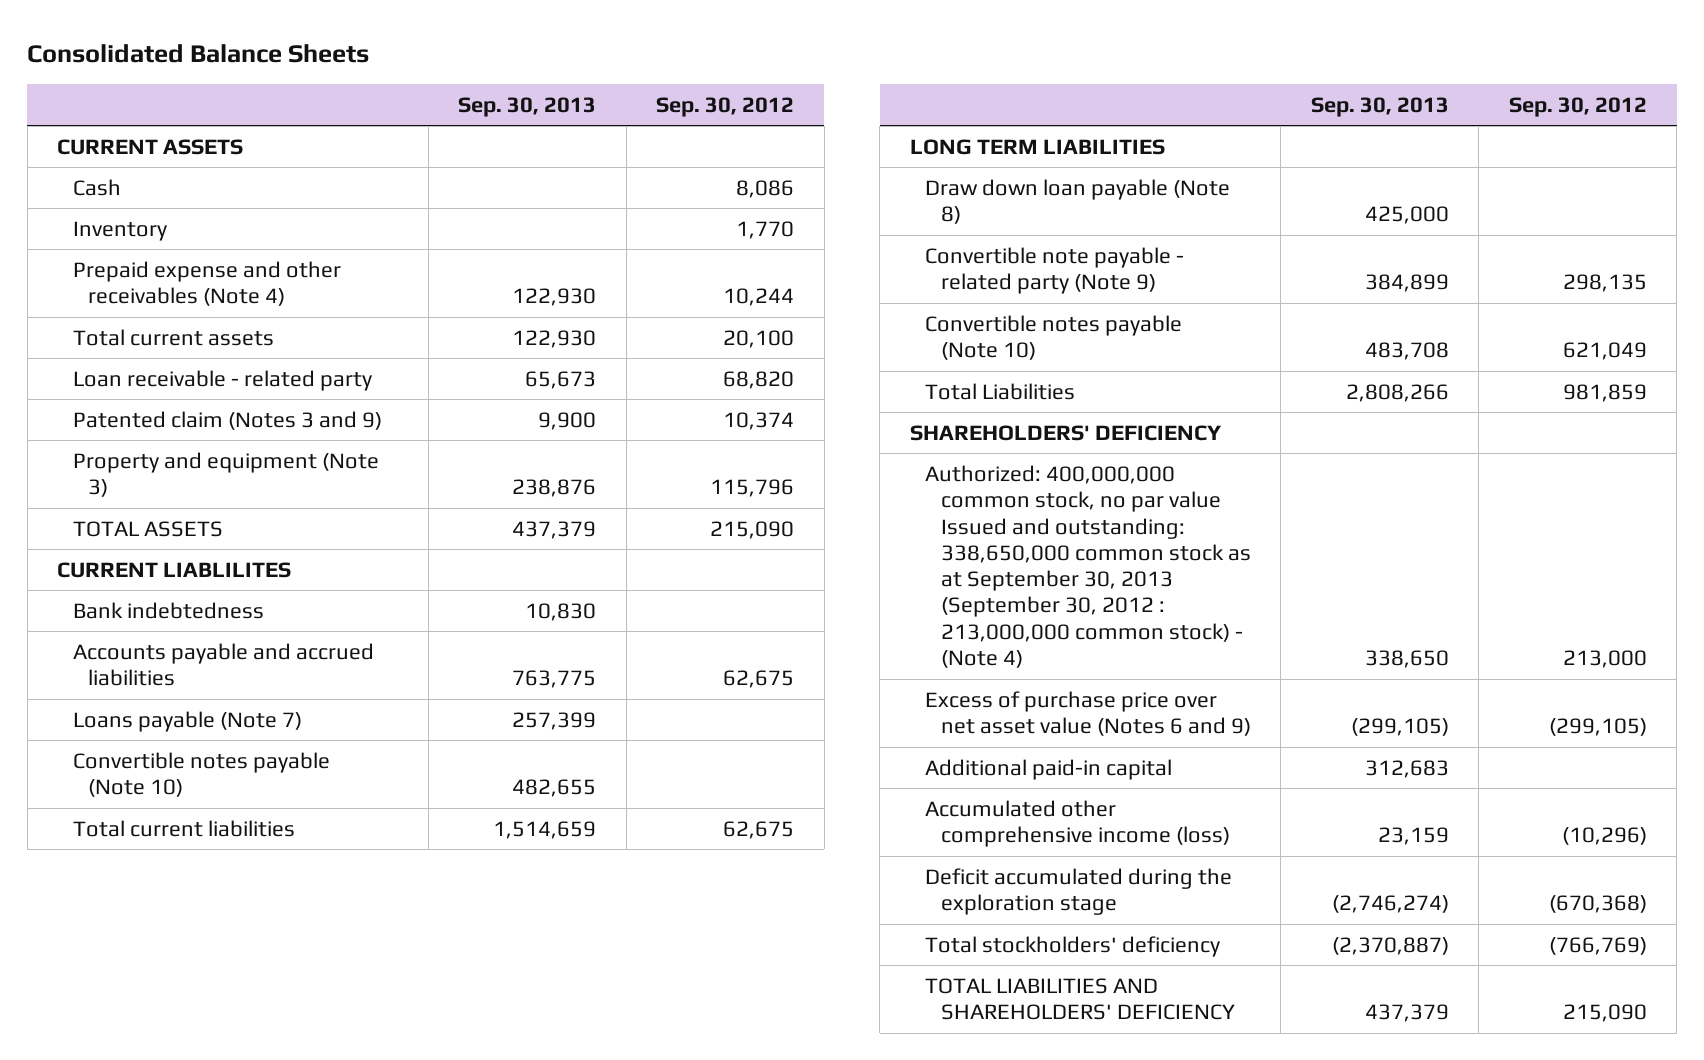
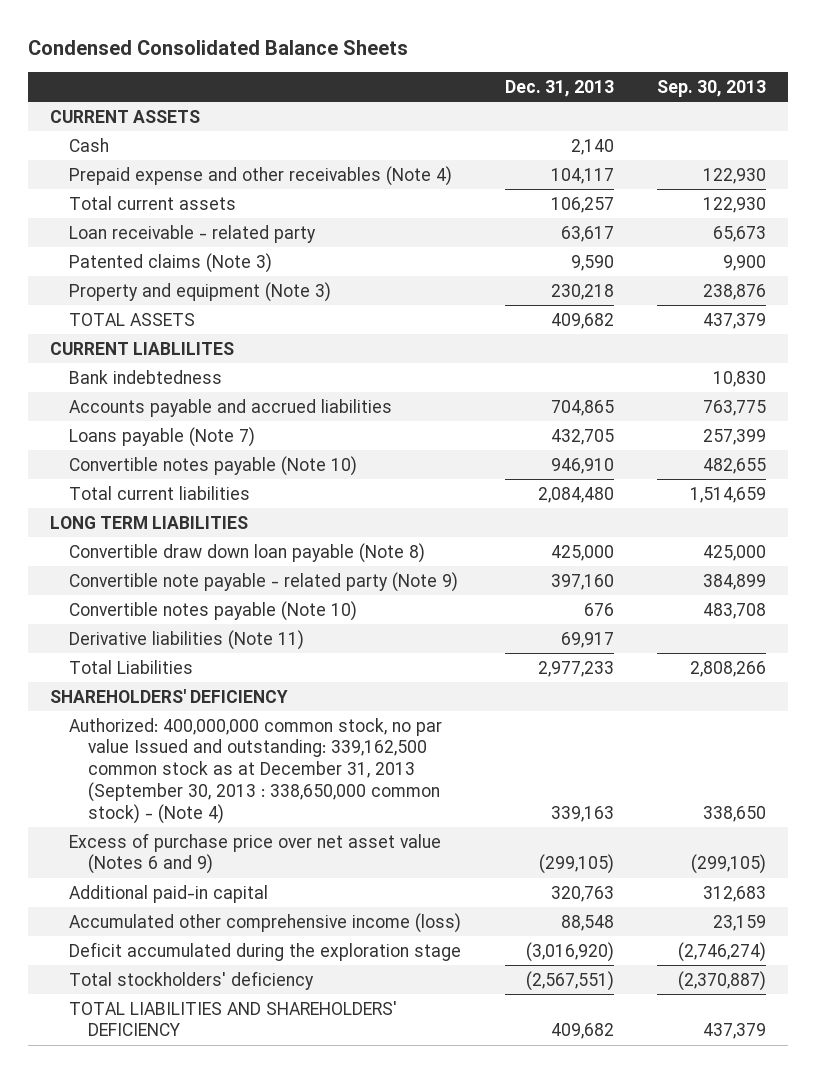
- Consolidated Balance Sheets
+ Condensed Consolidated Balance Sheets
- | Sep. 30, 2013 | Sep. 30, 2012
+ | Dec. 31, 2013 | Sep. 30, 2013
- Inventory | | 1,770
- Patented claim (Notes 3 and 9) | 9,900 | 10,374
+ Patented claims (Note 3) | 9,590 | 9,900
- Draw down loan payable (Note 8) | 425,000 |
+ Convertible draw down loan payable (Note 8) | 425,000 | 425,000
+ Derivative liabilities (Note 11) | 69,917 |
- Authorized: 400,000,000 common stock, no par value Issued and outstanding: 338,650,000 common stock as at September 30, 2013 (September 30, 2012 : 213,000,000 common stock) - (Note 4) | 338,650 | 213,000
+ Authorized: 400,000,000 common stock, no par value Issued and outstanding: 339,162,500 common stock as at December 31, 2013 (September 30, 2013 : 338,650,000 common stock) - (Note 4) | 339,163 | 338,650

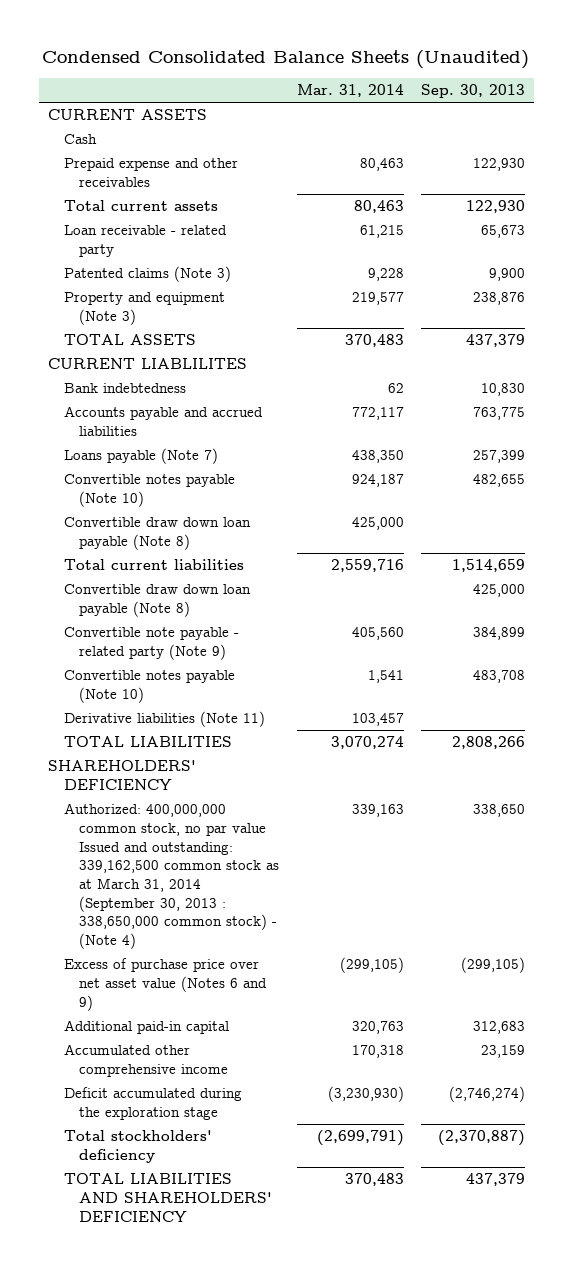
- Condensed Consolidated Balance Sheets
+ Condensed Consolidated Balance Sheets (Unaudited)
- | Dec. 31, 2013 | Sep. 30, 2013
+ | Mar. 31, 2014 | Sep. 30, 2013
- Prepaid expense and other receivables (Note 4) | 104,117 | 122,930
+ Prepaid expense and other receivables | 80,463 | 122,930
+ Convertible draw down loan payable (Note 8) | 425,000 |
- LONG TERM LIABILITIES
- Total Liabilities | 2,977,233 | 2,808,266
+ TOTAL LIABILITIES | 3,070,274 | 2,808,266
- Authorized: 400,000,000 common stock, no par value Issued and outstanding: 339,162,500 common stock as at December 31, 2013 (September 30, 2013 : 338,650,000 common stock) - (Note 4) | 339,163 | 338,650
+ Authorized: 400,000,000 common stock, no par value Issued and outstanding: 339,162,500 common stock as at March 31, 2014 (September 30, 2013 : 338,650,000 common stock) - (Note 4) | 339,163 | 338,650
- Accumulated other comprehensive income (loss) | 88,548 | 23,159
+ Accumulated other comprehensive income | 170,318 | 23,159

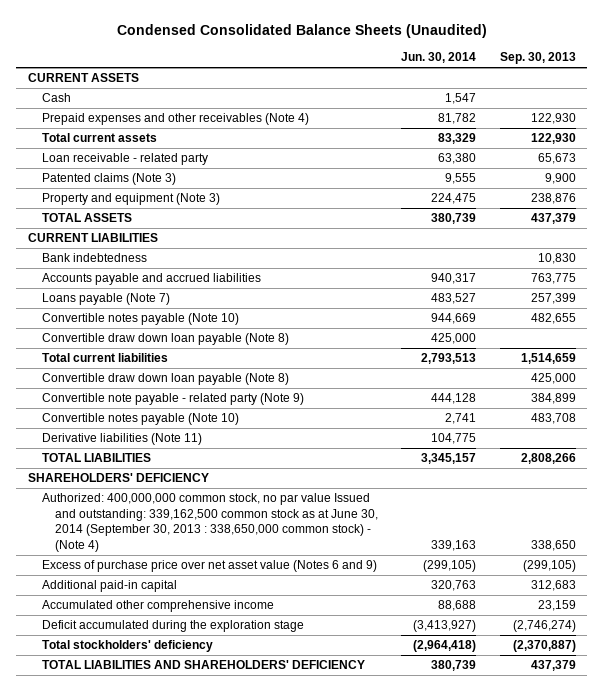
- | Mar. 31, 2014 | Sep. 30, 2013
+ | Jun. 30, 2014 | Sep. 30, 2013
- Prepaid expense and other receivables | 80,463 | 122,930
+ Prepaid expenses and other receivables (Note 4) | 81,782 | 122,930
- CURRENT LIABLILITES
+ CURRENT LIABILITIES
- Authorized: 400,000,000 common stock, no par value Issued and outstanding: 339,162,500 common stock as at March 31, 2014 (September 30, 2013 : 338,650,000 common stock) - (Note 4) | 339,163 | 338,650
+ Authorized: 400,000,000 common stock, no par value Issued and outstanding: 339,162,500 common stock as at June 30, 2014 (September 30, 2013 : 338,650,000 common stock) - (Note 4) | 339,163 | 338,650

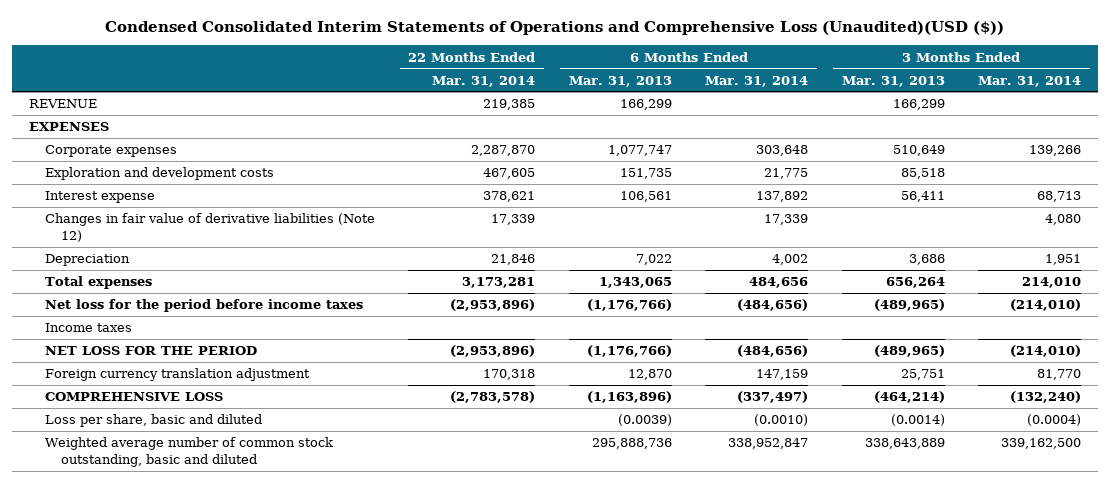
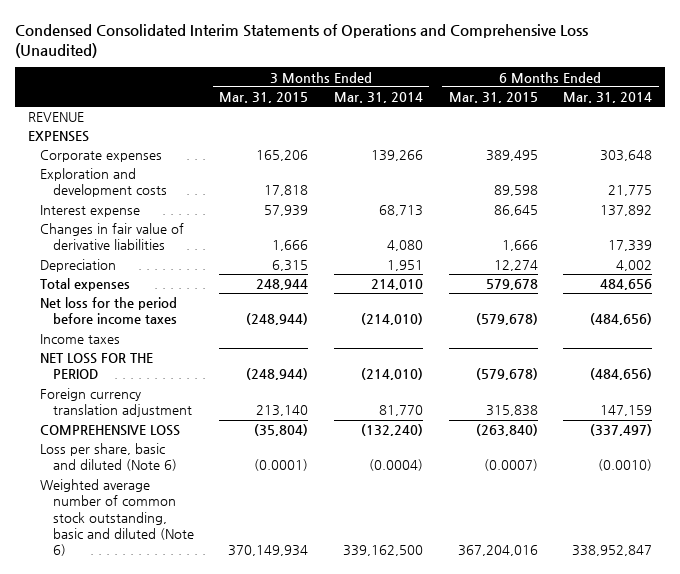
- Condensed Consolidated Interim Statements of Operations and Comprehensive Loss (Unaudited)(USD ($))
+ Condensed Consolidated Interim Statements of Operations and Comprehensive Loss (Unaudited)
- | 22 Months Ended Mar. 31, 2014 | 6 Months Ended Mar. 31, 2013 | 6 Months Ended Mar. 31, 2014 | 3 Months Ended Mar. 31, 2013 | 3 Months Ended Mar. 31, 2014
+ | 3 Months Ended Mar. 31, 2015 | 3 Months Ended Mar. 31, 2014 | 6 Months Ended Mar. 31, 2015 | 6 Months Ended Mar. 31, 2014
- Changes in fair value of derivative liabilities (Note 12) | 17,339 | | 17,339 | | 4,080
+ Changes in fair value of derivative liabilities | 1,666 | 4,080 | 1,666 | 17,339
- Loss per share, basic and diluted | | (0.0039) | (0.0010) | (0.0014) | (0.0004)
- Weighted average number of common stock outstanding, basic and diluted | | 295,888,736 | 338,952,847 | 338,643,889 | 339,162,500
+ Loss per share, basic and diluted (Note 6) | (0.0001) | (0.0004) | (0.0007) | (0.0010)
+ Weighted average number of common stock outstanding, basic and diluted (Note 6) | 370,149,934 | 339,162,500 | 367,204,016 | 338,952,847

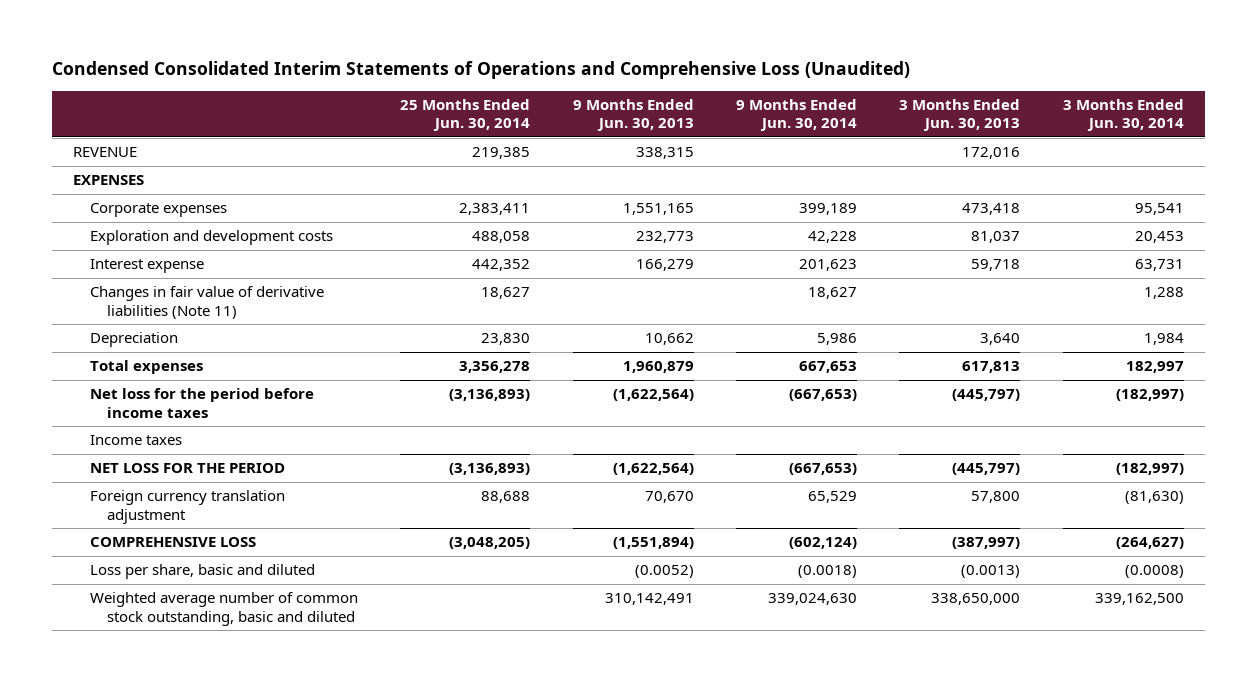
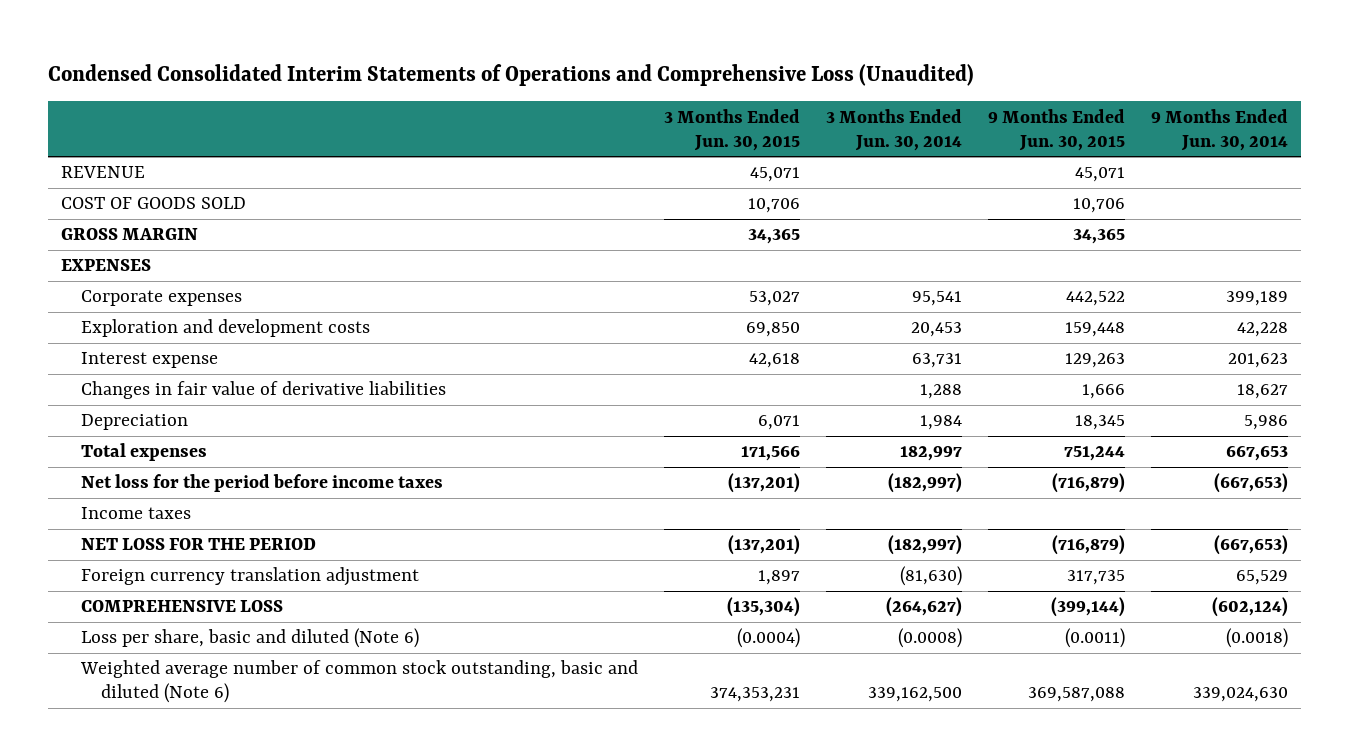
- | 25 Months Ended Jun. 30, 2014 | 9 Months Ended Jun. 30, 2013 | 9 Months Ended Jun. 30, 2014 | 3 Months Ended Jun. 30, 2013 | 3 Months Ended Jun. 30, 2014
+ | 3 Months Ended Jun. 30, 2015 | 3 Months Ended Jun. 30, 2014 | 9 Months Ended Jun. 30, 2015 | 9 Months Ended Jun. 30, 2014
+ COST OF GOODS SOLD | 10,706 | | 10,706 |
+ GROSS MARGIN | 34,365 | | 34,365 |
- Changes in fair value of derivative liabilities (Note 11) | 18,627 | | 18,627 | | 1,288
+ Changes in fair value of derivative liabilities | | 1,288 | 1,666 | 18,627
- Loss per share, basic and diluted | | (0.0052) | (0.0018) | (0.0013) | (0.0008)
- Weighted average number of common stock outstanding, basic and diluted | | 310,142,491 | 339,024,630 | 338,650,000 | 339,162,500
+ Loss per share, basic and diluted (Note 6) | (0.0004) | (0.0008) | (0.0011) | (0.0018)
+ Weighted average number of common stock outstanding, basic and diluted (Note 6) | 374,353,231 | 339,162,500 | 369,587,088 | 339,024,630

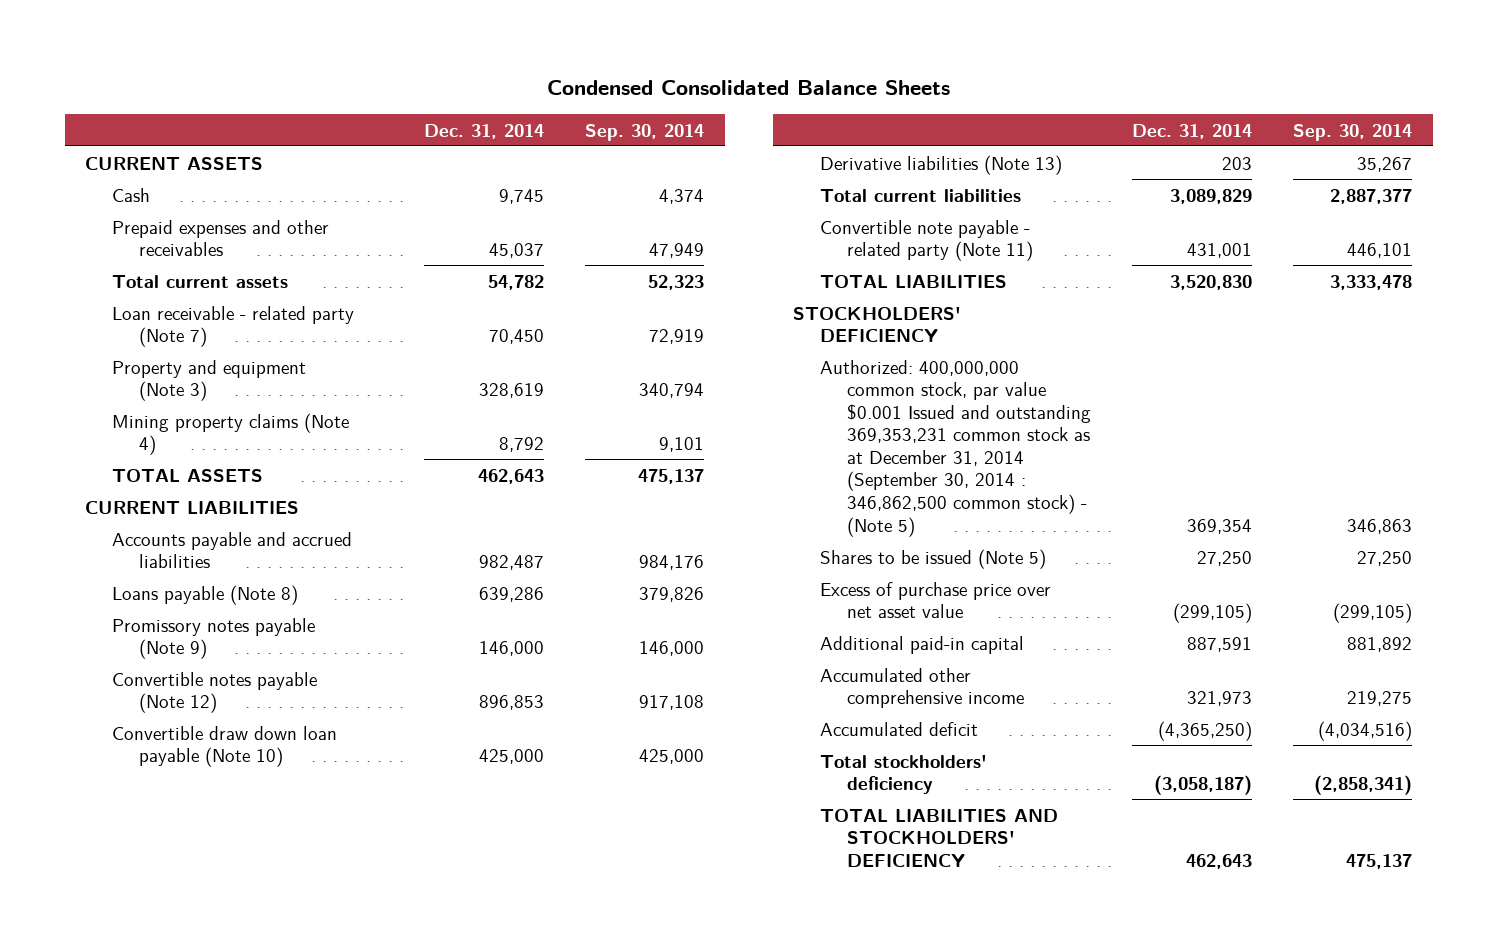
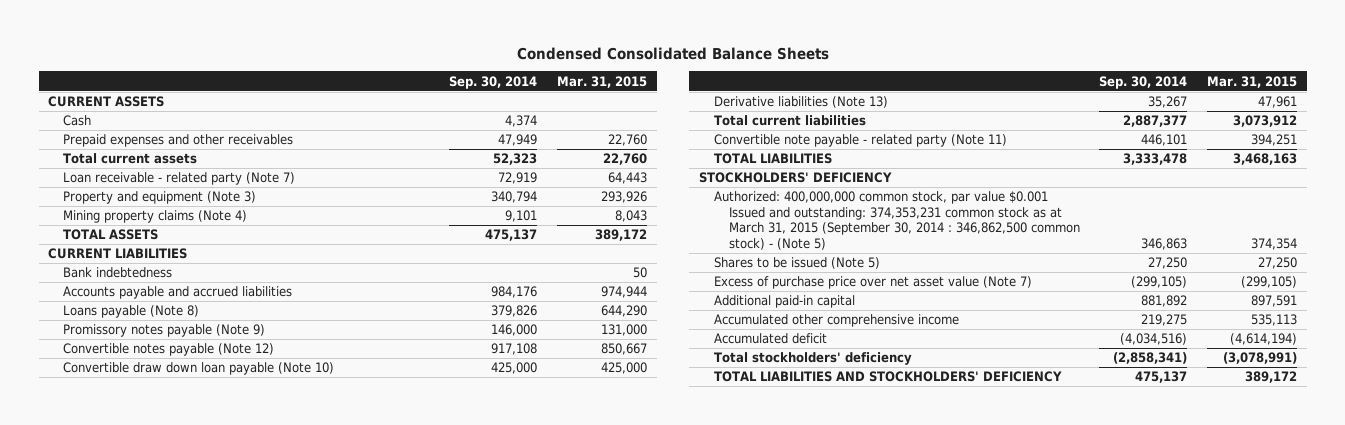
- | Dec. 31, 2014 | Sep. 30, 2014
+ | Sep. 30, 2014 | Mar. 31, 2015
+ Bank indebtedness | | 50
- Authorized: 400,000,000 common stock, par value $0.001 Issued and outstanding 369,353,231 common stock as at December 31, 2014 (September 30, 2014 : 346,862,500 common stock) - (Note 5) | 369,354 | 346,863
+ Authorized: 400,000,000 common stock, par value $0.001 Issued and outstanding: 374,353,231 common stock as at March 31, 2015 (September 30, 2014 : 346,862,500 common stock) - (Note 5) | 346,863 | 374,354
- Excess of purchase price over net asset value | (299,105) | (299,105)
+ Excess of purchase price over net asset value (Note 7) | (299,105) | (299,105)

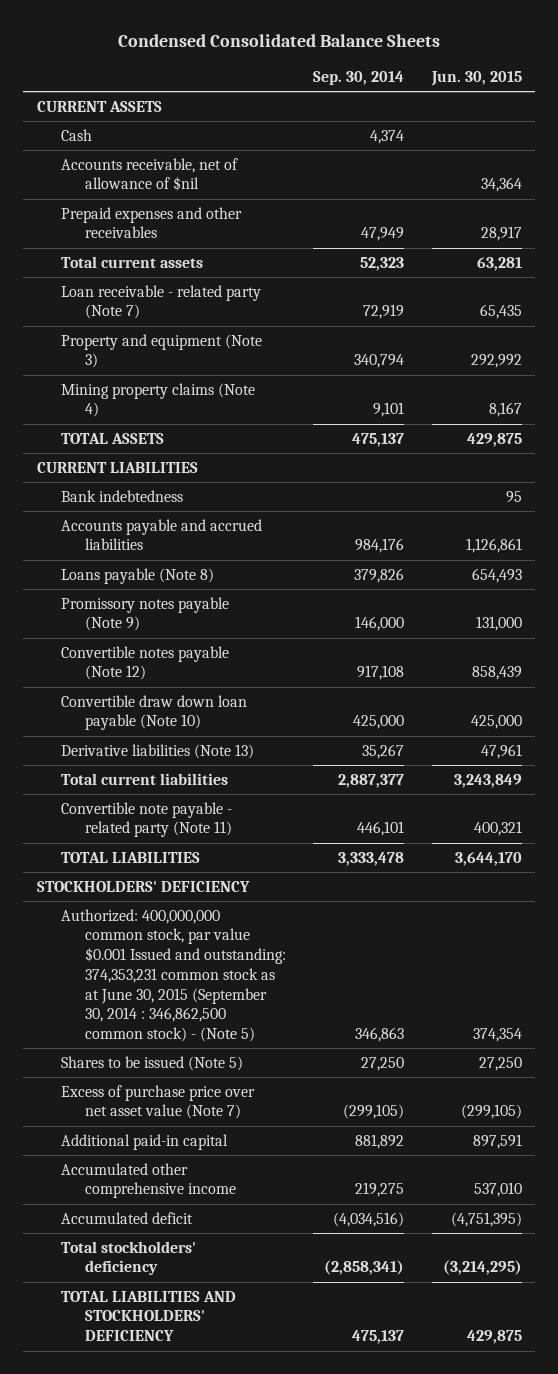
- | Sep. 30, 2014 | Mar. 31, 2015
+ | Sep. 30, 2014 | Jun. 30, 2015
+ Accounts receivable, net of allowance of $nil | | 34,364
- Authorized: 400,000,000 common stock, par value $0.001 Issued and outstanding: 374,353,231 common stock as at March 31, 2015 (September 30, 2014 : 346,862,500 common stock) - (Note 5) | 346,863 | 374,354
+ Authorized: 400,000,000 common stock, par value $0.001 Issued and outstanding: 374,353,231 common stock as at June 30, 2015 (September 30, 2014 : 346,862,500 common stock) - (Note 5) | 346,863 | 374,354

